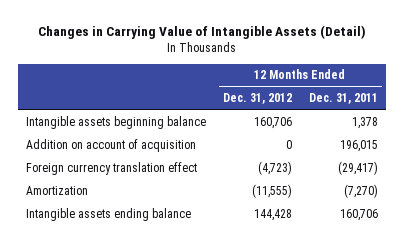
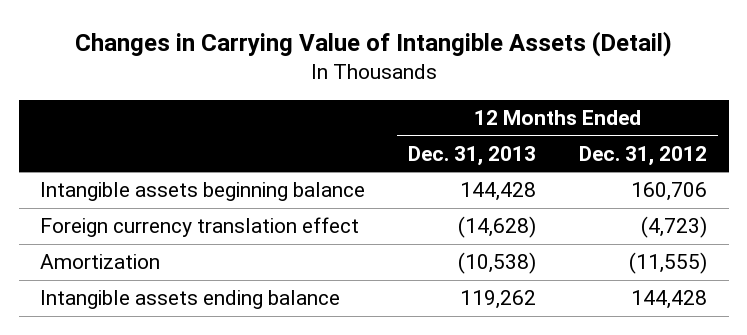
- | 12 Months Ended Dec. 31, 2012 | 12 Months Ended Dec. 31, 2011
+ | 12 Months Ended Dec. 31, 2013 | 12 Months Ended Dec. 31, 2012
- Addition on account of acquisition | 0 | 196,015

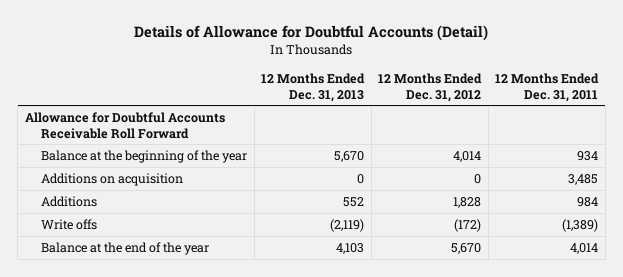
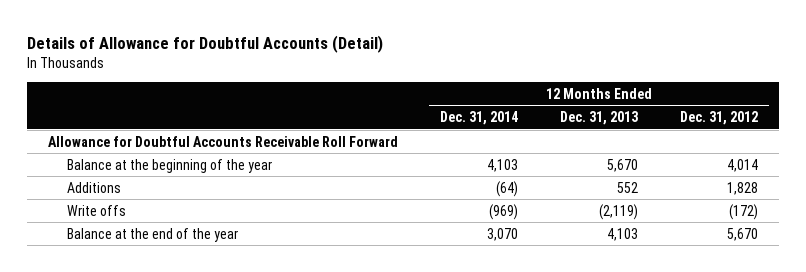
- | 12 Months Ended Dec. 31, 2013 | 12 Months Ended Dec. 31, 2012 | 12 Months Ended Dec. 31, 2011
+ | 12 Months Ended Dec. 31, 2014 | 12 Months Ended Dec. 31, 2013 | 12 Months Ended Dec. 31, 2012
- Additions on acquisition | 0 | 0 | 3,485

